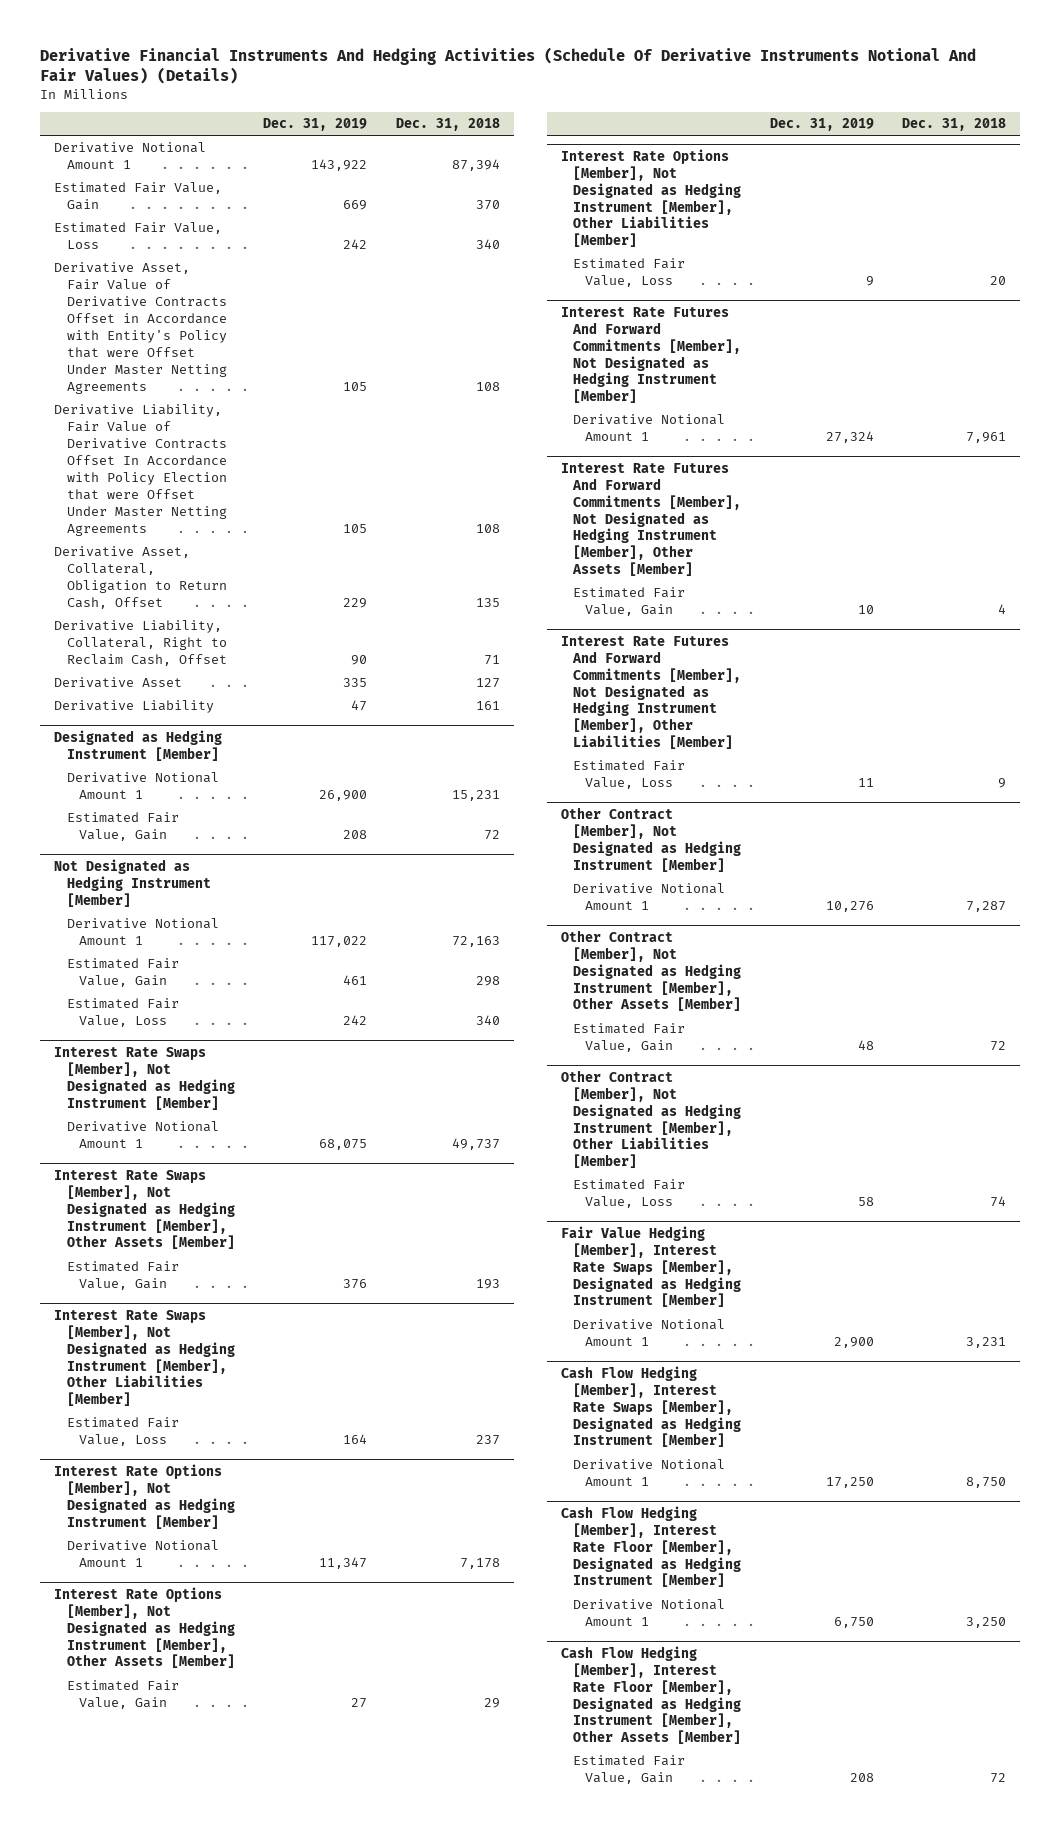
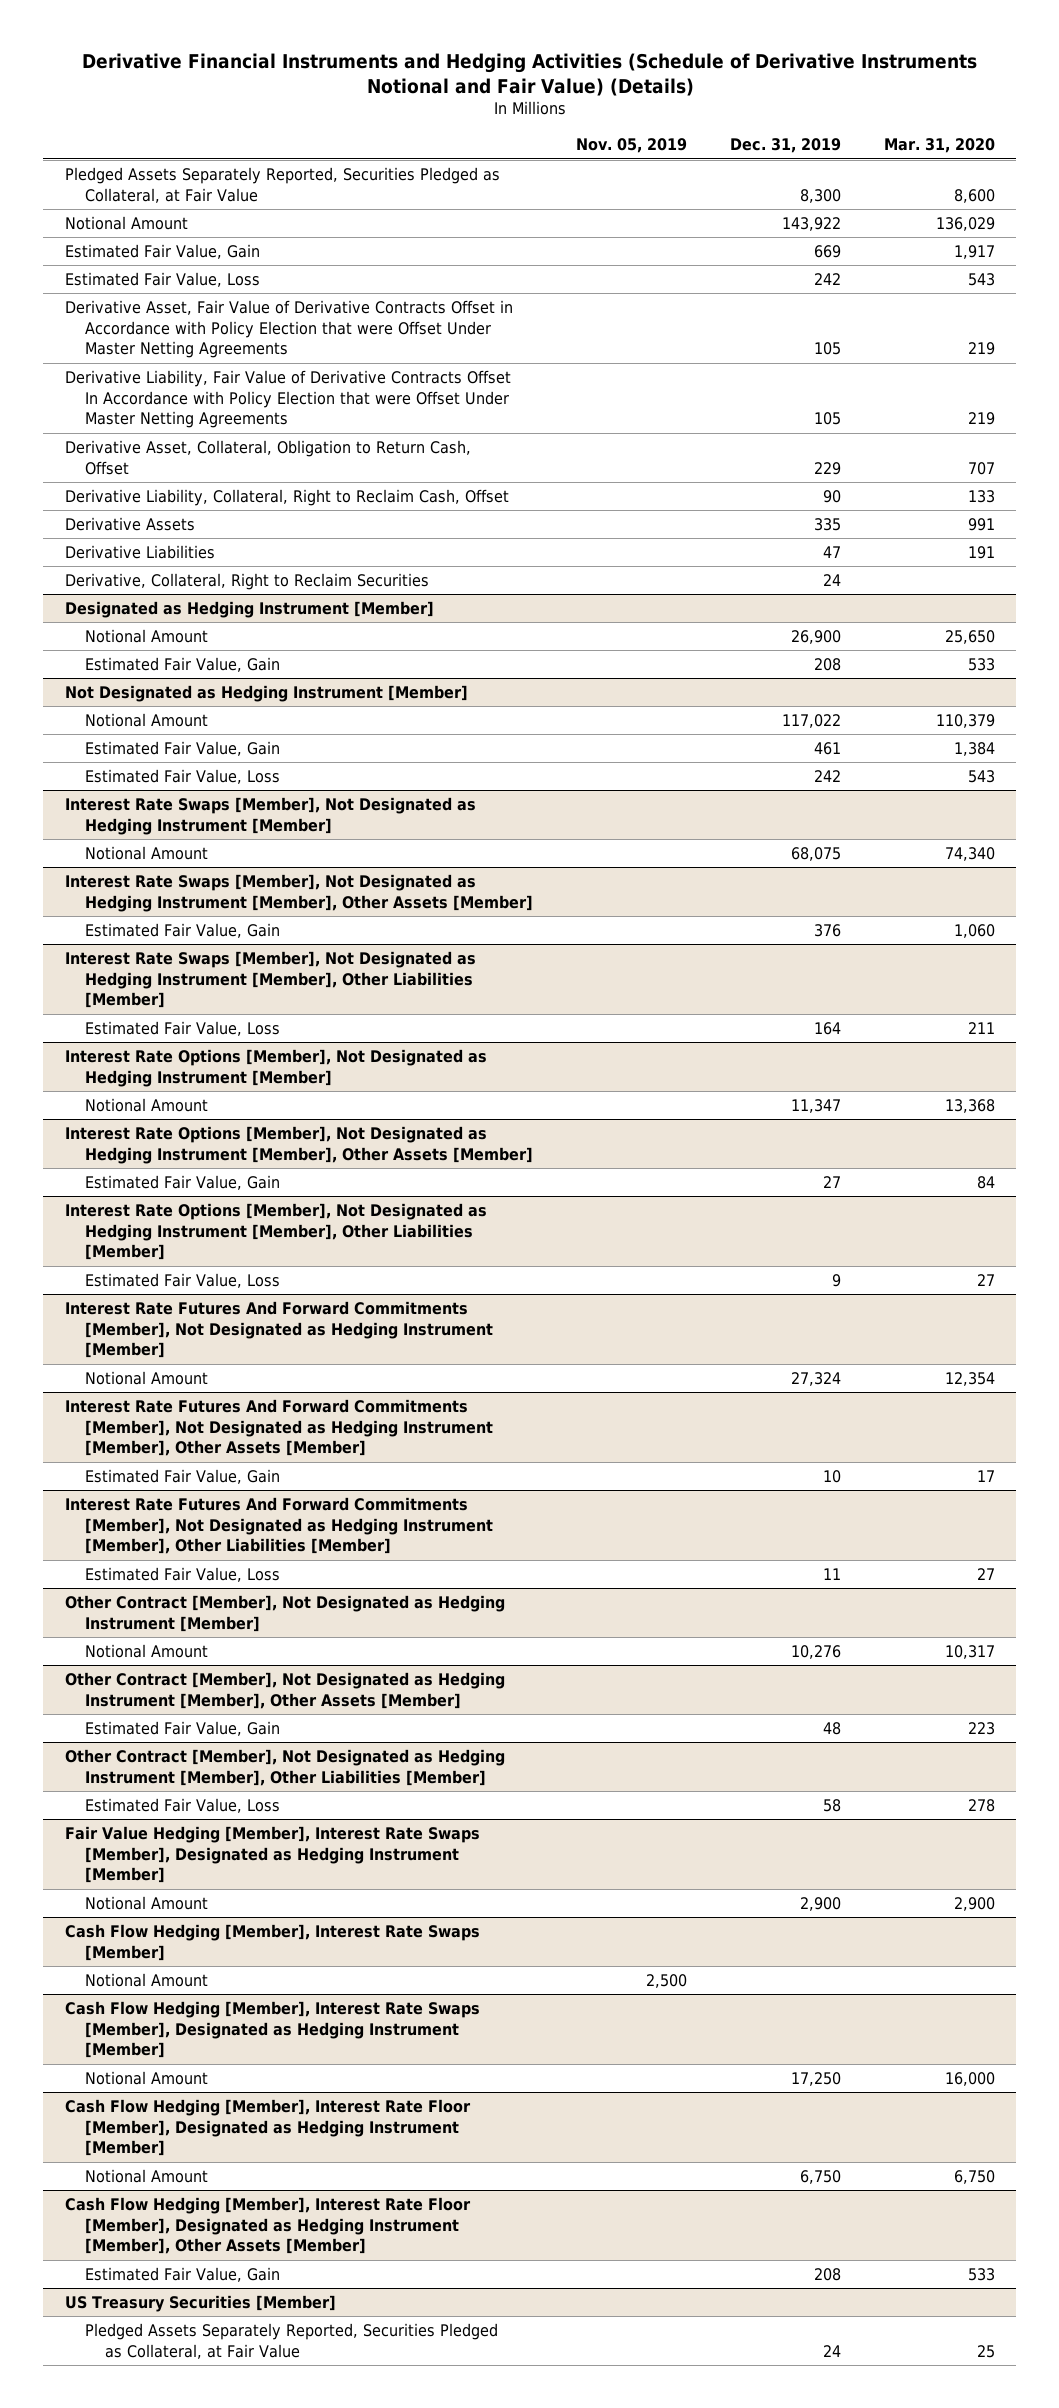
- Derivative Financial Instruments And Hedging Activities (Schedule Of Derivative Instruments Notional And Fair Values) (Details)
+ Derivative Financial Instruments and Hedging Activities (Schedule of Derivative Instruments Notional and Fair Value) (Details)
- | Dec. 31, 2019 | Dec. 31, 2018
+ | Nov. 05, 2019 | Dec. 31, 2019 | Mar. 31, 2020
- Derivative Notional Amount 1 | 143,922 | 87,394
+ Pledged Assets Separately Reported, Securities Pledged as Collateral, at Fair Value | | 8,300 | 8,600
+ Notional Amount | | 143,922 | 136,029
- Derivative Asset, Fair Value of Derivative Contracts Offset in Accordance with Entity's Policy that were Offset Under Master Netting Agreements | 105 | 108
+ Derivative Asset, Fair Value of Derivative Contracts Offset in Accordance with Policy Election that were Offset Under Master Netting Agreements | | 105 | 219
- Derivative Asset | 335 | 127
- Derivative Liability | 47 | 161
+ Derivative Assets | | 335 | 991
+ Derivative Liabilities | | 47 | 191
+ Derivative, Collateral, Right to Reclaim Securities | | 24 |
@ Designated as Hedging Instrument [Member]
- Derivative Notional Amount 1 | 26,900 | 15,231
+ Notional Amount | | 26,900 | 25,650
@ Not Designated as Hedging Instrument [Member]
- Derivative Notional Amount 1 | 117,022 | 72,163
+ Notional Amount | | 117,022 | 110,379
@ Interest Rate Swaps [Member], Not Designated as Hedging Instrument [Member]
- Derivative Notional Amount 1 | 68,075 | 49,737
+ Notional Amount | | 68,075 | 74,340
@ Interest Rate Options [Member], Not Designated as Hedging Instrument [Member]
- Derivative Notional Amount 1 | 11,347 | 7,178
+ Notional Amount | | 11,347 | 13,368
@ Interest Rate Futures And Forward Commitments [Member], Not Designated as Hedging Instrument [Member]
- Derivative Notional Amount 1 | 27,324 | 7,961
+ Notional Amount | | 27,324 | 12,354
@ Other Contract [Member], Not Designated as Hedging Instrument [Member]
- Derivative Notional Amount 1 | 10,276 | 7,287
+ Notional Amount | | 10,276 | 10,317
@ Fair Value Hedging [Member], Interest Rate Swaps [Member], Designated as Hedging Instrument [Member]
- Derivative Notional Amount 1 | 2,900 | 3,231
+ Notional Amount | | 2,900 | 2,900
+ Cash Flow Hedging [Member], Interest Rate Swaps [Member]
+ Notional Amount | 2,500 | |
@ Cash Flow Hedging [Member], Interest Rate Swaps [Member], Designated as Hedging Instrument [Member]
- Derivative Notional Amount 1 | 17,250 | 8,750
+ Notional Amount | | 17,250 | 16,000
@ Cash Flow Hedging [Member], Interest Rate Floor [Member], Designated as Hedging Instrument [Member]
- Derivative Notional Amount 1 | 6,750 | 3,250
+ Notional Amount | | 6,750 | 6,750
+ US Treasury Securities [Member]
+ Pledged Assets Separately Reported, Securities Pledged as Collateral, at Fair Value | | 24 | 25

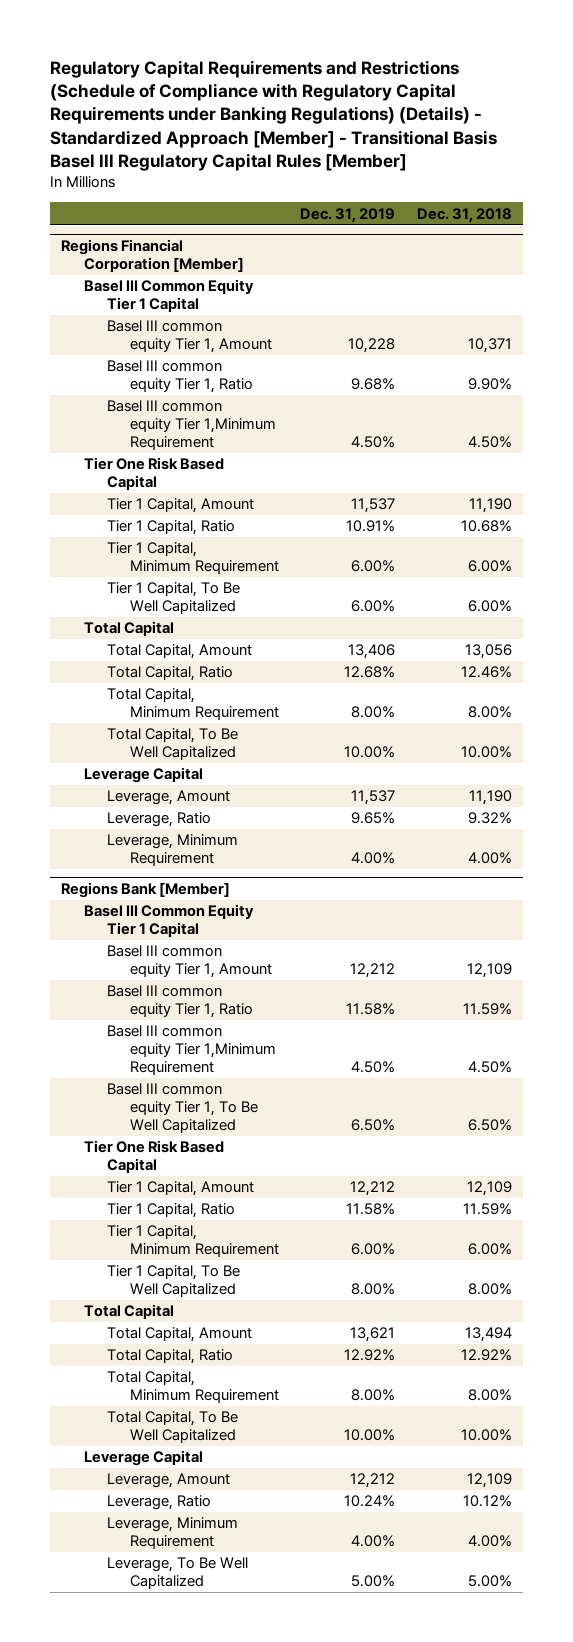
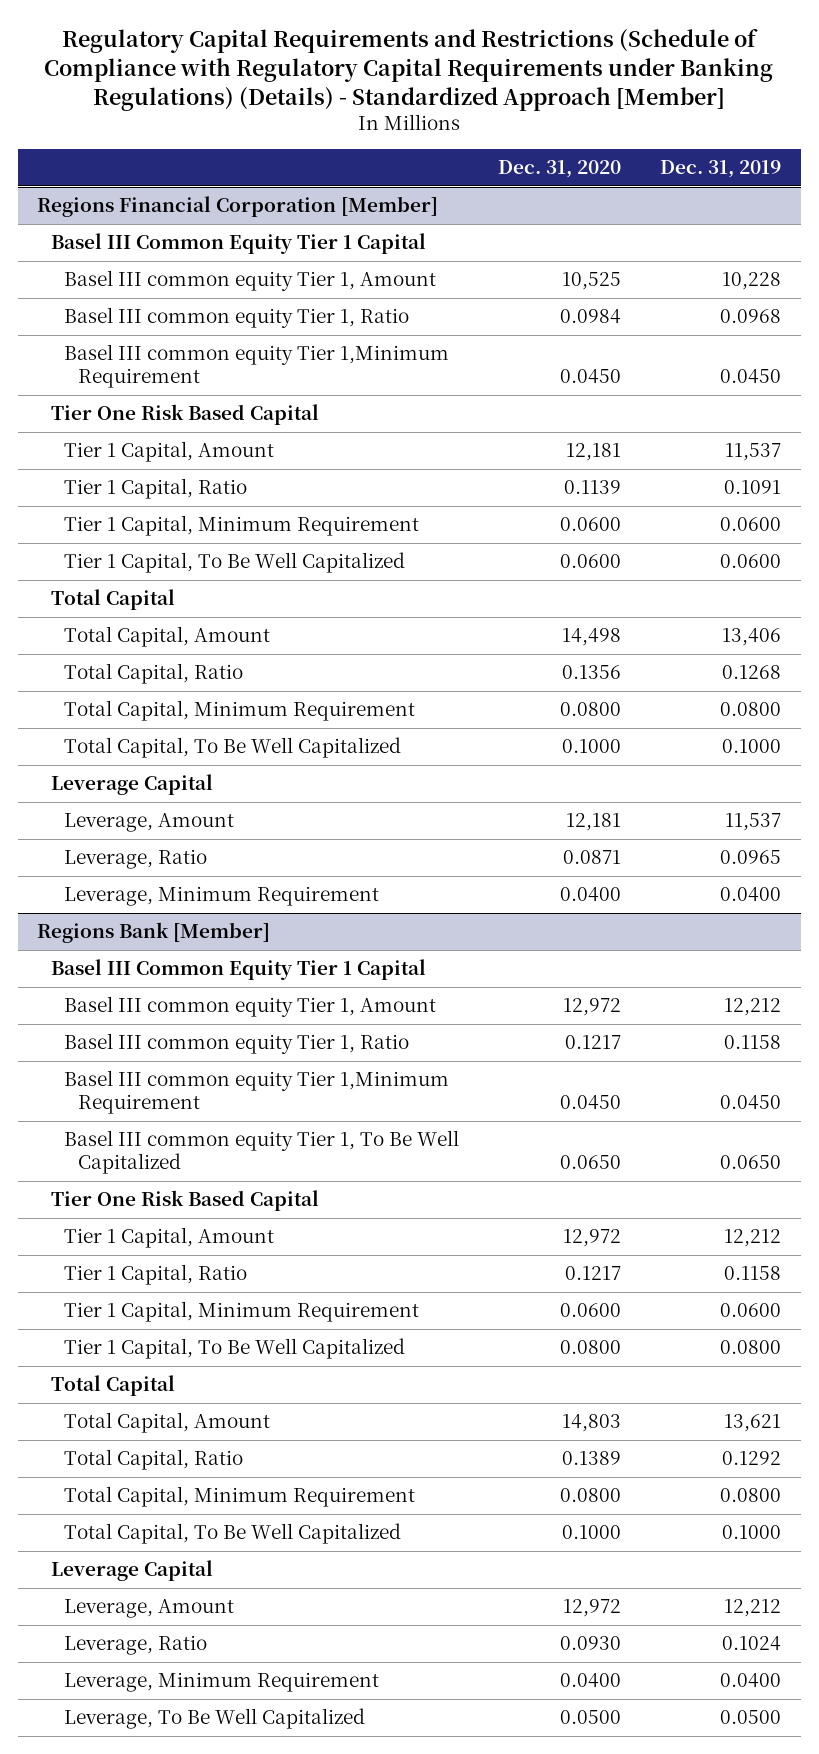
- Regulatory Capital Requirements and Restrictions (Schedule of Compliance with Regulatory Capital Requirements under Banking Regulations) (Details) - Standardized Approach [Member] - Transitional Basis Basel III Regulatory Capital Rules [Member]
+ Regulatory Capital Requirements and Restrictions (Schedule of Compliance with Regulatory Capital Requirements under Banking Regulations) (Details) - Standardized Approach [Member]
- | Dec. 31, 2019 | Dec. 31, 2018
+ | Dec. 31, 2020 | Dec. 31, 2019
@ Regions Financial Corporation [Member]
- Basel III common equity Tier 1, Ratio | 9.68% | 9.90%
- Basel III common equity Tier 1,Minimum Requirement | 4.50% | 4.50%
+ Basel III common equity Tier 1, Ratio | 0.0984 | 0.0968
+ Basel III common equity Tier 1,Minimum Requirement | 0.0450 | 0.0450
- Tier 1 Capital, Ratio | 10.91% | 10.68%
- Tier 1 Capital, Minimum Requirement | 6.00% | 6.00%
- Tier 1 Capital, To Be Well Capitalized | 6.00% | 6.00%
+ Tier 1 Capital, Ratio | 0.1139 | 0.1091
+ Tier 1 Capital, Minimum Requirement | 0.0600 | 0.0600
+ Tier 1 Capital, To Be Well Capitalized | 0.0600 | 0.0600
- Total Capital, Ratio | 12.68% | 12.46%
- Total Capital, Minimum Requirement | 8.00% | 8.00%
- Total Capital, To Be Well Capitalized | 10.00% | 10.00%
+ Total Capital, Ratio | 0.1356 | 0.1268
+ Total Capital, Minimum Requirement | 0.0800 | 0.0800
+ Total Capital, To Be Well Capitalized | 0.1000 | 0.1000
- Leverage, Ratio | 9.65% | 9.32%
- Leverage, Minimum Requirement | 4.00% | 4.00%
+ Leverage, Ratio | 0.0871 | 0.0965
+ Leverage, Minimum Requirement | 0.0400 | 0.0400
@ Regions Bank [Member]
- Basel III common equity Tier 1, Ratio | 11.58% | 11.59%
- Basel III common equity Tier 1,Minimum Requirement | 4.50% | 4.50%
- Basel III common equity Tier 1, To Be Well Capitalized | 6.50% | 6.50%
+ Basel III common equity Tier 1, Ratio | 0.1217 | 0.1158
+ Basel III common equity Tier 1,Minimum Requirement | 0.0450 | 0.0450
+ Basel III common equity Tier 1, To Be Well Capitalized | 0.0650 | 0.0650
- Tier 1 Capital, Ratio | 11.58% | 11.59%
- Tier 1 Capital, Minimum Requirement | 6.00% | 6.00%
- Tier 1 Capital, To Be Well Capitalized | 8.00% | 8.00%
+ Tier 1 Capital, Ratio | 0.1217 | 0.1158
+ Tier 1 Capital, Minimum Requirement | 0.0600 | 0.0600
+ Tier 1 Capital, To Be Well Capitalized | 0.0800 | 0.0800
- Total Capital, Ratio | 12.92% | 12.92%
- Total Capital, Minimum Requirement | 8.00% | 8.00%
- Total Capital, To Be Well Capitalized | 10.00% | 10.00%
+ Total Capital, Ratio | 0.1389 | 0.1292
+ Total Capital, Minimum Requirement | 0.0800 | 0.0800
+ Total Capital, To Be Well Capitalized | 0.1000 | 0.1000
- Leverage, Ratio | 10.24% | 10.12%
- Leverage, Minimum Requirement | 4.00% | 4.00%
- Leverage, To Be Well Capitalized | 5.00% | 5.00%
+ Leverage, Ratio | 0.0930 | 0.1024
+ Leverage, Minimum Requirement | 0.0400 | 0.0400
+ Leverage, To Be Well Capitalized | 0.0500 | 0.0500

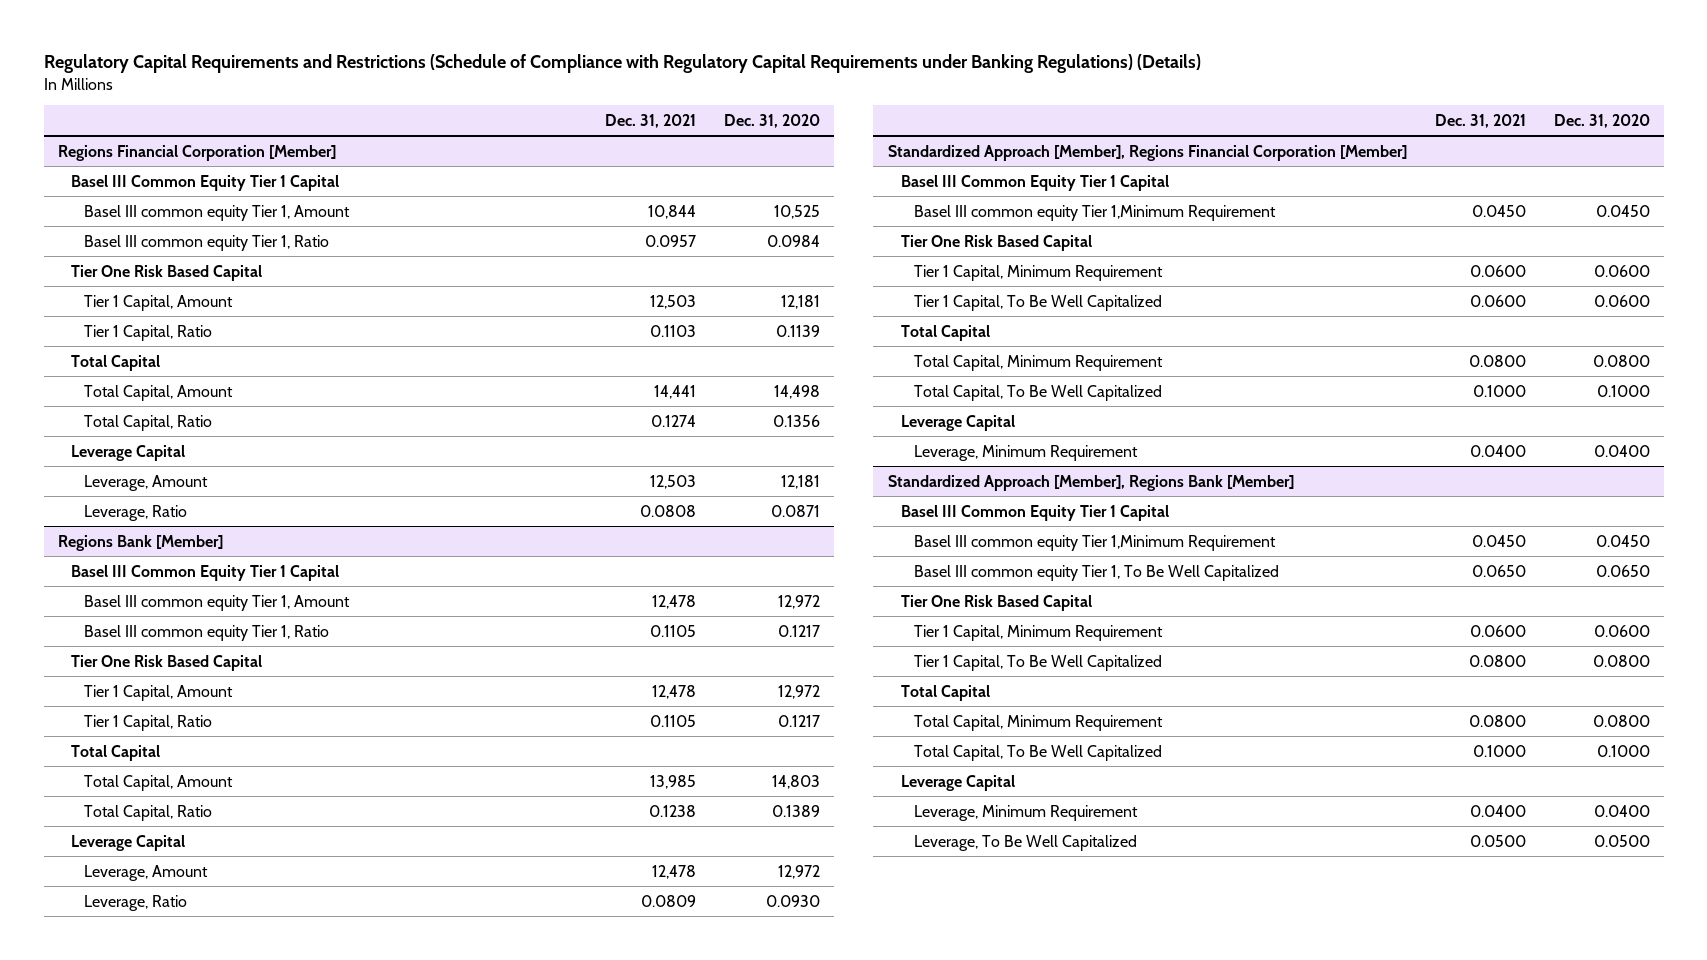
- Regulatory Capital Requirements and Restrictions (Schedule of Compliance with Regulatory Capital Requirements under Banking Regulations) (Details) - Standardized Approach [Member]
+ Regulatory Capital Requirements and Restrictions (Schedule of Compliance with Regulatory Capital Requirements under Banking Regulations) (Details)
- | Dec. 31, 2020 | Dec. 31, 2019
+ | Dec. 31, 2021 | Dec. 31, 2020
@ Regions Financial Corporation [Member]
- Basel III common equity Tier 1,Minimum Requirement | 0.0450 | 0.0450
- Tier 1 Capital, Minimum Requirement | 0.0600 | 0.0600
- Tier 1 Capital, To Be Well Capitalized | 0.0600 | 0.0600
- Total Capital, Minimum Requirement | 0.0800 | 0.0800
- Total Capital, To Be Well Capitalized | 0.1000 | 0.1000
- Leverage, Minimum Requirement | 0.0400 | 0.0400
@ Regions Bank [Member]
- Basel III common equity Tier 1,Minimum Requirement | 0.0450 | 0.0450
- Basel III common equity Tier 1, To Be Well Capitalized | 0.0650 | 0.0650
- Tier 1 Capital, Minimum Requirement | 0.0600 | 0.0600
- Tier 1 Capital, To Be Well Capitalized | 0.0800 | 0.0800
- Total Capital, Minimum Requirement | 0.0800 | 0.0800
- Total Capital, To Be Well Capitalized | 0.1000 | 0.1000
+ Standardized Approach [Member], Regions Financial Corporation [Member]
+ Basel III Common Equity Tier 1 Capital
+ Basel III common equity Tier 1,Minimum Requirement | 0.0450 | 0.0450
+ Tier One Risk Based Capital
+ Tier 1 Capital, Minimum Requirement | 0.0600 | 0.0600
+ Tier 1 Capital, To Be Well Capitalized | 0.0600 | 0.0600
+ Total Capital
+ Total Capital, Minimum Requirement | 0.0800 | 0.0800
+ Total Capital, To Be Well Capitalized | 0.1000 | 0.1000
+ Leverage Capital
+ Standardized Approach [Member], Regions Bank [Member]
+ Basel III Common Equity Tier 1 Capital
+ Basel III common equity Tier 1,Minimum Requirement | 0.0450 | 0.0450
+ Basel III common equity Tier 1, To Be Well Capitalized | 0.0650 | 0.0650
+ Tier One Risk Based Capital
+ Tier 1 Capital, Minimum Requirement | 0.0600 | 0.0600
+ Tier 1 Capital, To Be Well Capitalized | 0.0800 | 0.0800
+ Total Capital
+ Total Capital, Minimum Requirement | 0.0800 | 0.0800
+ Total Capital, To Be Well Capitalized | 0.1000 | 0.1000
+ Leverage Capital
+ Leverage, Minimum Requirement | 0.0400 | 0.0400

